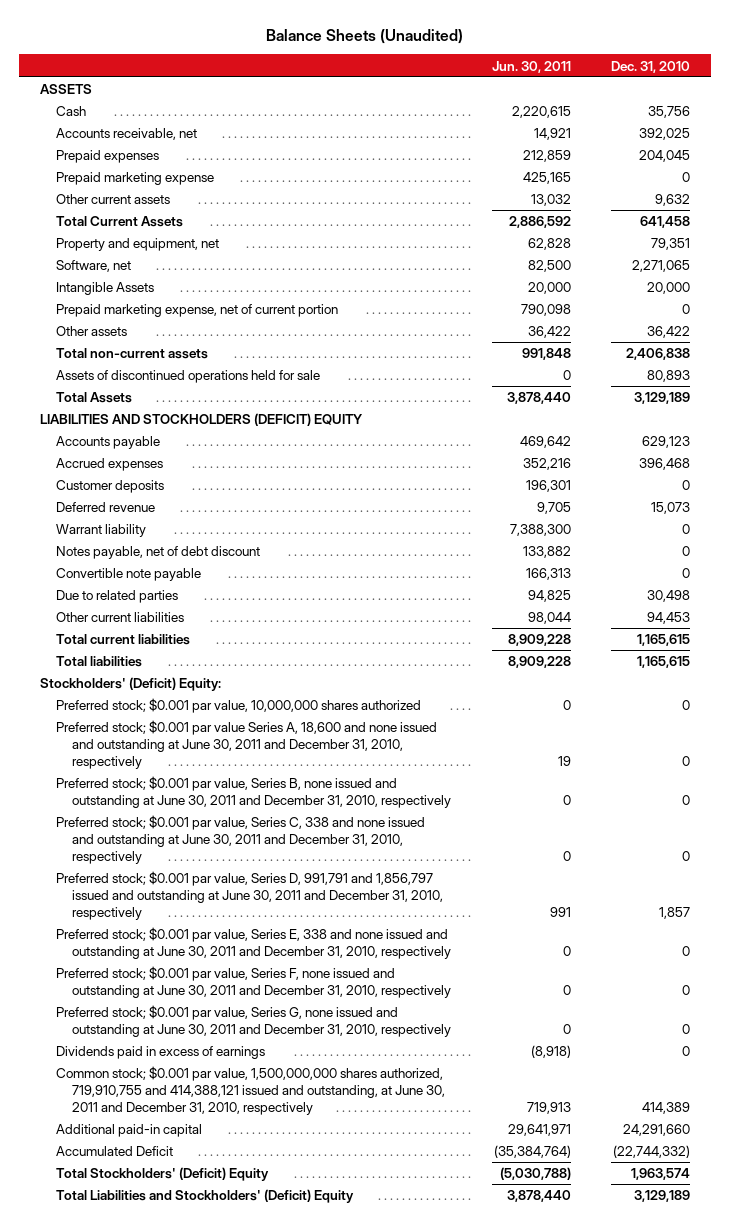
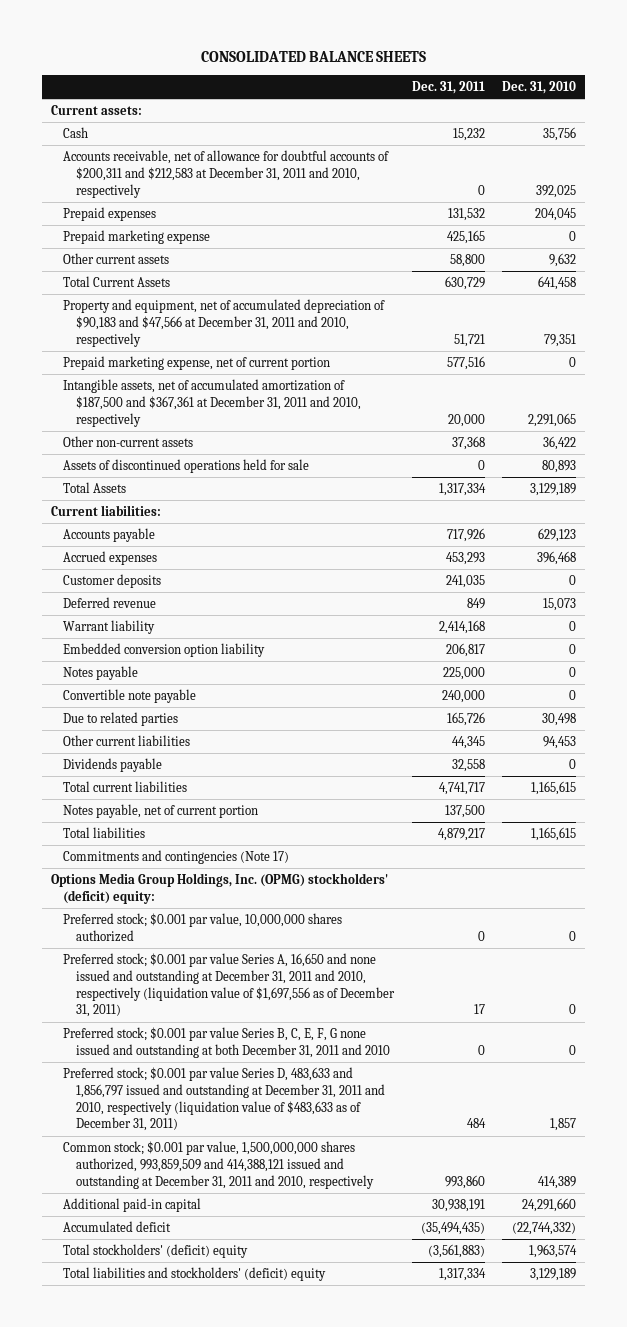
- Balance Sheets (Unaudited)
+ CONSOLIDATED BALANCE SHEETS
- | Jun. 30, 2011 | Dec. 31, 2010
+ | Dec. 31, 2011 | Dec. 31, 2010
- ASSETS
+ Current assets:
- Accounts receivable, net | 14,921 | 392,025
+ Accounts receivable, net of allowance for doubtful accounts of $200,311 and $212,583 at December 31, 2011 and 2010, respectively | 0 | 392,025
- Property and equipment, net | 62,828 | 79,351
- Software, net | 82,500 | 2,271,065
- Intangible Assets | 20,000 | 20,000
+ Property and equipment, net of accumulated depreciation of $90,183 and $47,566 at December 31, 2011 and 2010, respectively | 51,721 | 79,351
- Other assets | 36,422 | 36,422
- Total non-current assets | 991,848 | 2,406,838
+ Intangible assets, net of accumulated amortization of $187,500 and $367,361 at December 31, 2011 and 2010, respectively | 20,000 | 2,291,065
+ Other non-current assets | 37,368 | 36,422
- LIABILITIES AND STOCKHOLDERS (DEFICIT) EQUITY
+ Current liabilities:
- Notes payable, net of debt discount | 133,882 | 0
+ Embedded conversion option liability | 206,817 | 0
+ Notes payable | 225,000 | 0
+ Dividends payable | 32,558 | 0
+ Notes payable, net of current portion | 137,500 |
- Stockholders' (Deficit) Equity:
+ Commitments and contingencies (Note 17)
+ Options Media Group Holdings, Inc. (OPMG) stockholders' (deficit) equity:
- Preferred stock; $0.001 par value Series A, 18,600 and none issued and outstanding at June 30, 2011 and December 31, 2010, respectively | 19 | 0
- Preferred stock; $0.001 par value, Series B, none issued and outstanding at June 30, 2011 and December 31, 2010, respectively | 0 | 0
- Preferred stock; $0.001 par value, Series C, 338 and none issued and outstanding at June 30, 2011 and December 31, 2010, respectively | 0 | 0
- Preferred stock; $0.001 par value, Series D, 991,791 and 1,856,797 issued and outstanding at June 30, 2011 and December 31, 2010, respectively | 991 | 1,857
- Preferred stock; $0.001 par value, Series E, 338 and none issued and outstanding at June 30, 2011 and December 31, 2010, respectively | 0 | 0
- Preferred stock; $0.001 par value, Series F, none issued and outstanding at June 30, 2011 and December 31, 2010, respectively | 0 | 0
- Preferred stock; $0.001 par value, Series G, none issued and outstanding at June 30, 2011 and December 31, 2010, respectively | 0 | 0
- Dividends paid in excess of earnings | (8,918) | 0
- Common stock; $0.001 par value, 1,500,000,000 shares authorized, 719,910,755 and 414,388,121 issued and outstanding, at June 30, 2011 and December 31, 2010, respectively | 719,913 | 414,389
+ Preferred stock; $0.001 par value Series A, 16,650 and none issued and outstanding at December 31, 2011 and 2010, respectively (liquidation value of $1,697,556 as of December 31, 2011) | 17 | 0
+ Preferred stock; $0.001 par value Series B, C, E, F, G none issued and outstanding at both December 31, 2011 and 2010 | 0 | 0
+ Preferred stock; $0.001 par value Series D, 483,633 and 1,856,797 issued and outstanding at December 31, 2011 and 2010, respectively (liquidation value of $483,633 as of December 31, 2011) | 484 | 1,857
+ Common stock; $0.001 par value, 1,500,000,000 shares authorized, 993,859,509 and 414,388,121 issued and outstanding at December 31, 2011 and 2010, respectively | 993,860 | 414,389
- Accumulated Deficit | (35,384,764) | (22,744,332)
- Total Stockholders' (Deficit) Equity | (5,030,788) | 1,963,574
- Total Liabilities and Stockholders' (Deficit) Equity | 3,878,440 | 3,129,189
+ Accumulated deficit | (35,494,435) | (22,744,332)
+ Total stockholders' (deficit) equity | (3,561,883) | 1,963,574
+ Total liabilities and stockholders' (deficit) equity | 1,317,334 | 3,129,189

